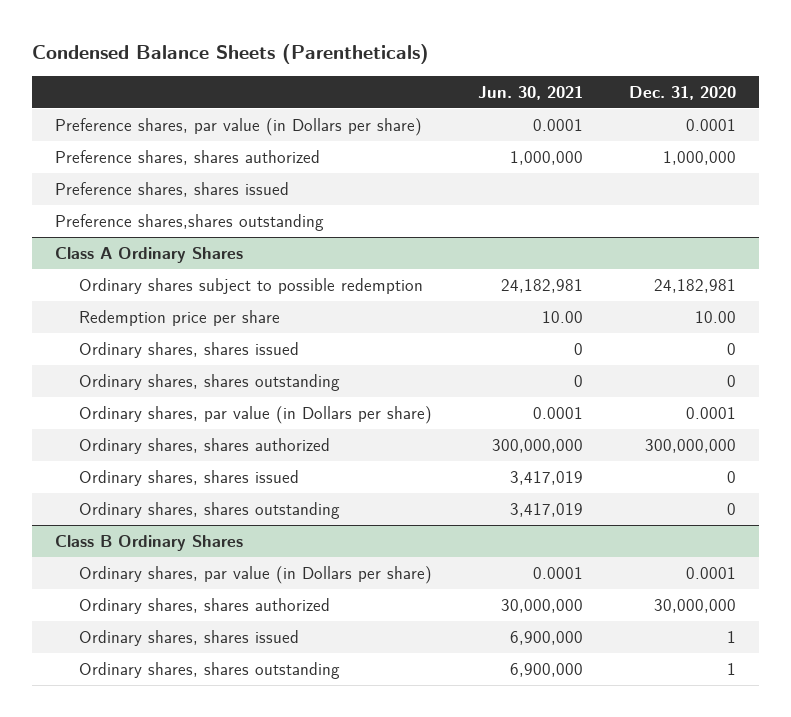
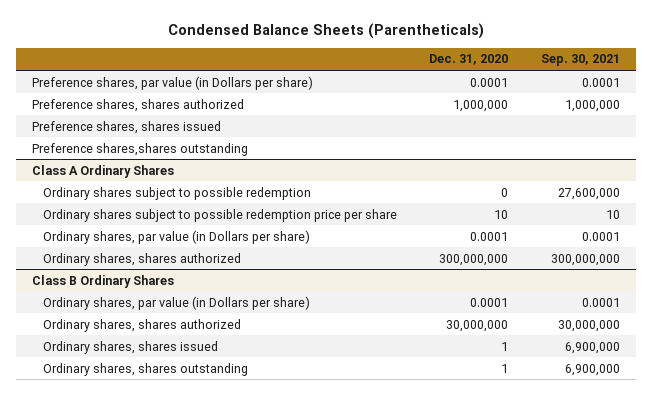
- | Jun. 30, 2021 | Dec. 31, 2020
+ | Dec. 31, 2020 | Sep. 30, 2021
@ Class A Ordinary Shares
- Ordinary shares subject to possible redemption | 24,182,981 | 24,182,981
- Redemption price per share | 10.00 | 10.00
- Ordinary shares, shares issued | 0 | 0
- Ordinary shares, shares outstanding | 0 | 0
+ Ordinary shares subject to possible redemption | 0 | 27,600,000
+ Ordinary shares subject to possible redemption price per share | 10 | 10
- Ordinary shares, shares issued | 3,417,019 | 0
- Ordinary shares, shares outstanding | 3,417,019 | 0

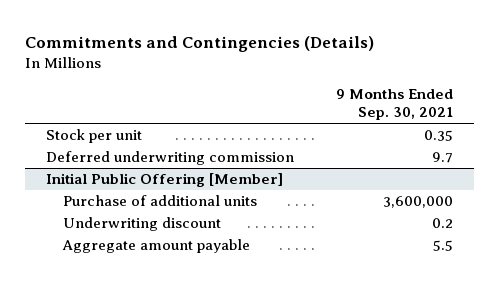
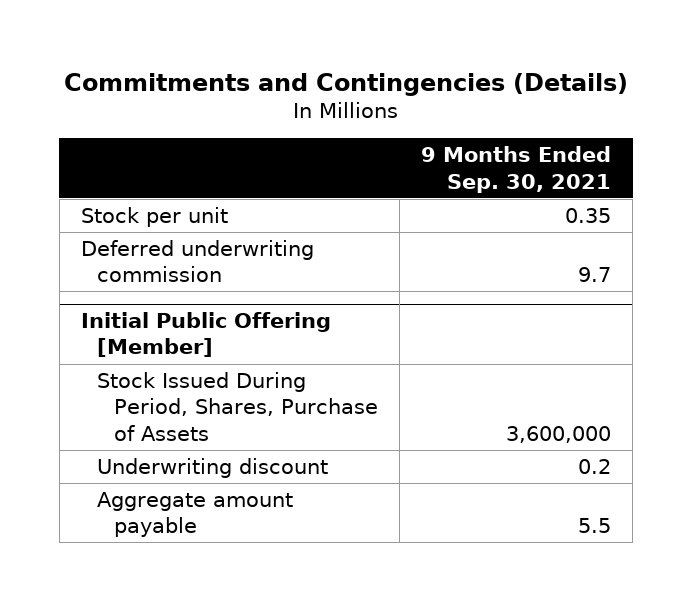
@ Initial Public Offering [Member]
- Purchase of additional units | 3,600,000
+ Stock Issued During Period, Shares, Purchase of Assets | 3,600,000

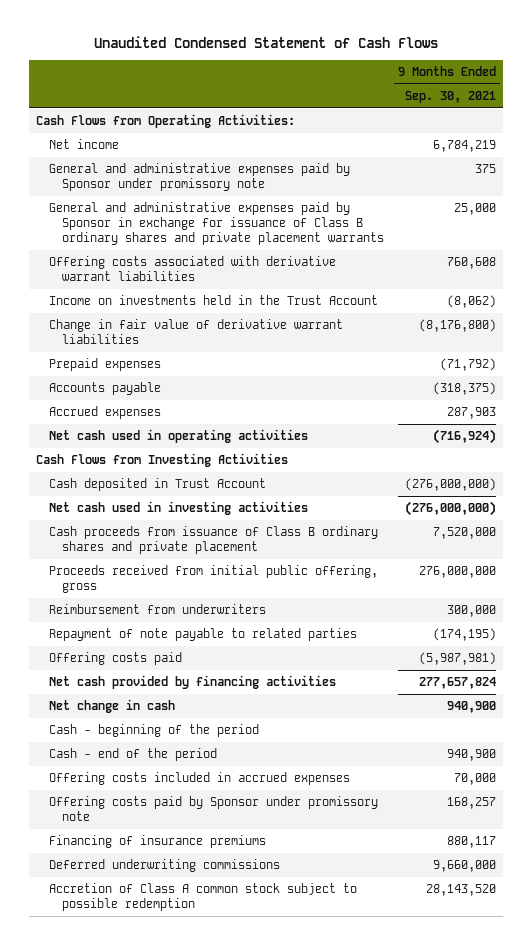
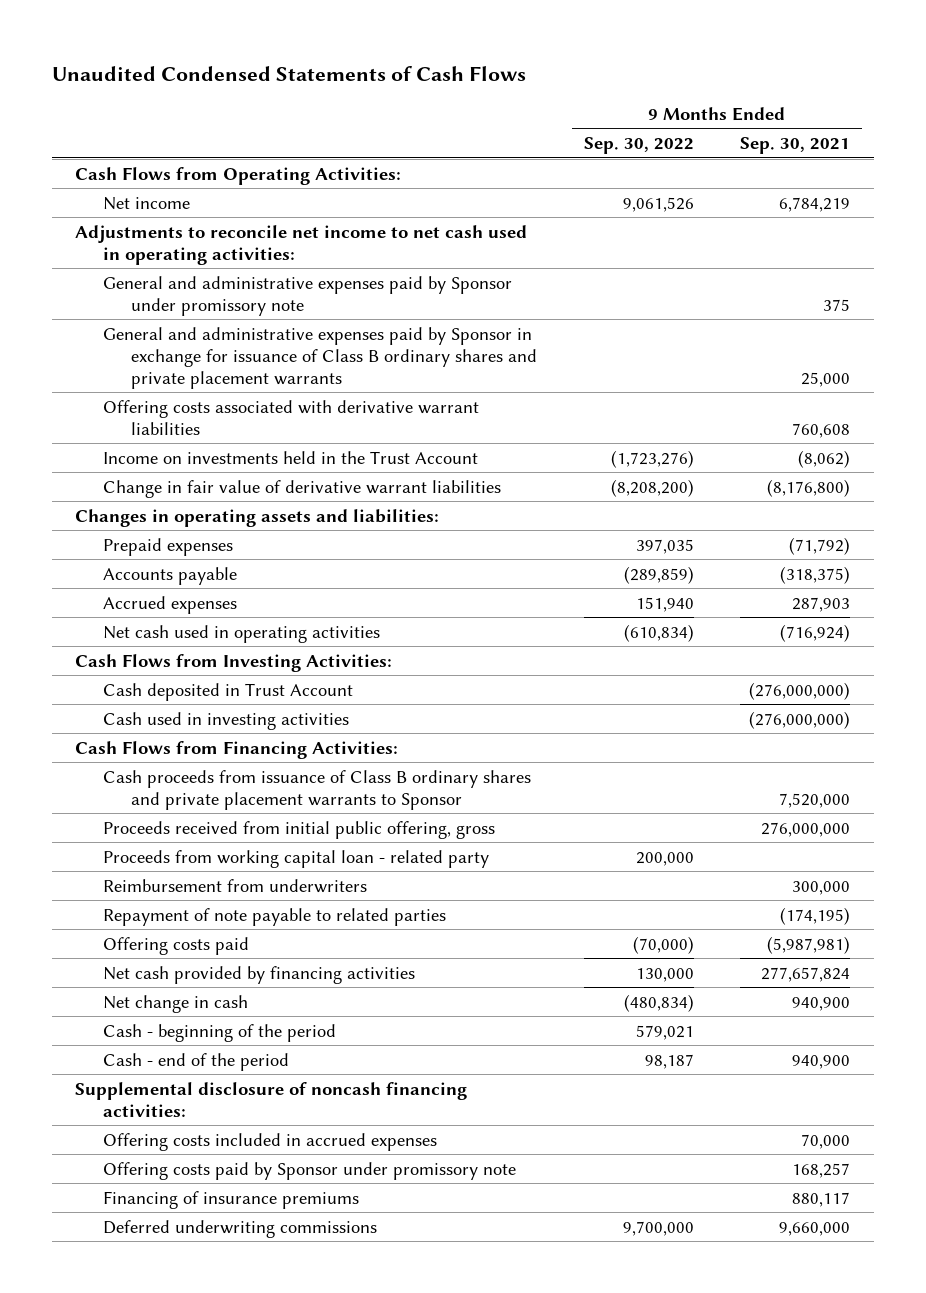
- Unaudited Condensed Statement of Cash Flows
+ Unaudited Condensed Statements of Cash Flows
- | 9 Months Ended Sep. 30, 2021
+ | 9 Months Ended Sep. 30, 2022 | 9 Months Ended Sep. 30, 2021
+ Adjustments to reconcile net income to net cash used in operating activities:
+ Changes in operating assets and liabilities:
- Cash Flows from Investing Activities
+ Cash Flows from Investing Activities:
- Net cash used in investing activities | (276,000,000)
- Cash proceeds from issuance of Class B ordinary shares and private placement | 7,520,000
+ Cash used in investing activities | | (276,000,000)
+ Cash Flows from Financing Activities:
+ Cash proceeds from issuance of Class B ordinary shares and private placement warrants to Sponsor | | 7,520,000
+ Proceeds from working capital loan - related party | 200,000 |
+ Supplemental disclosure of noncash financing activities:
- Accretion of Class A common stock subject to possible redemption | 28,143,520

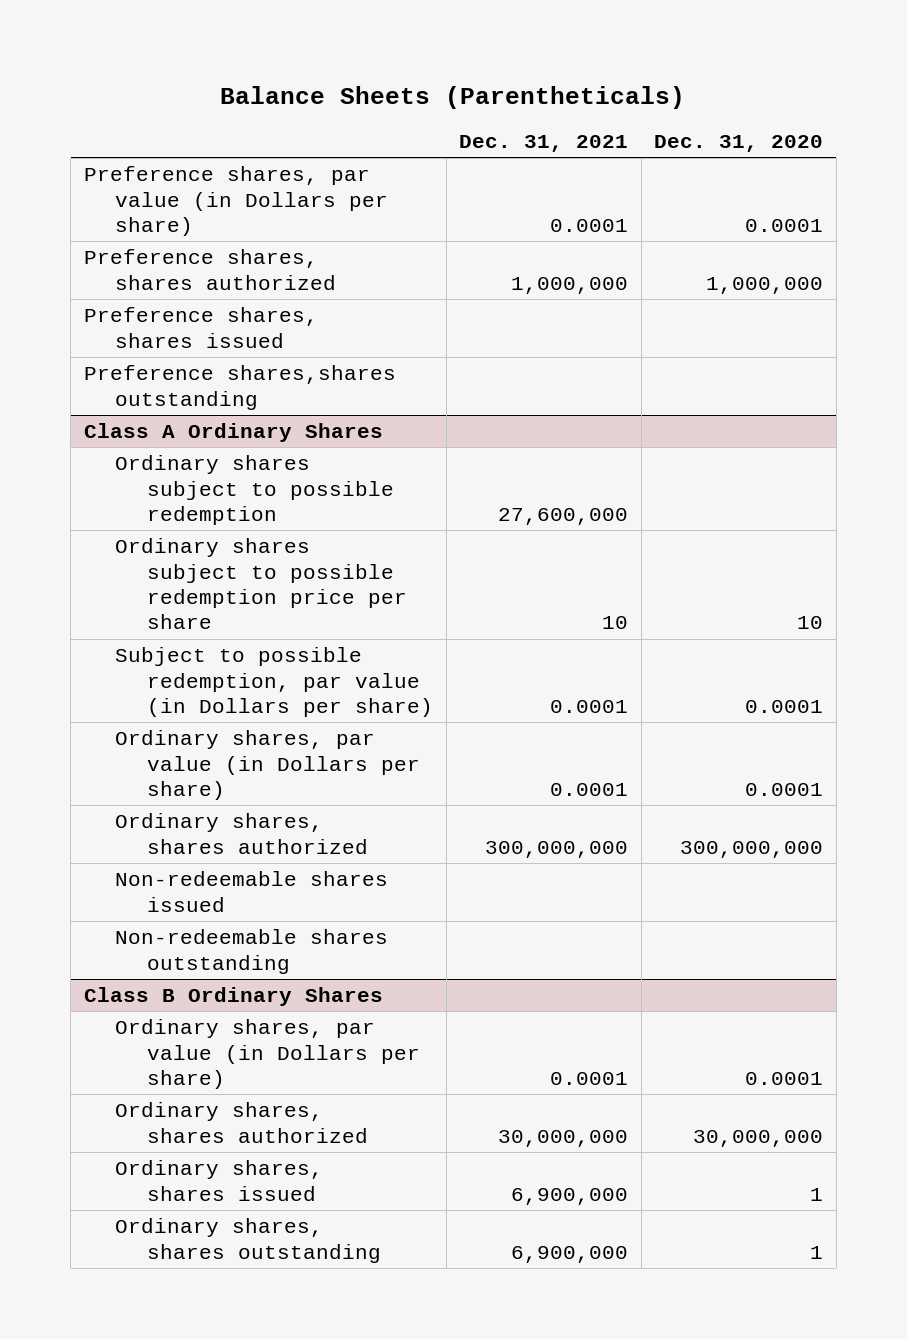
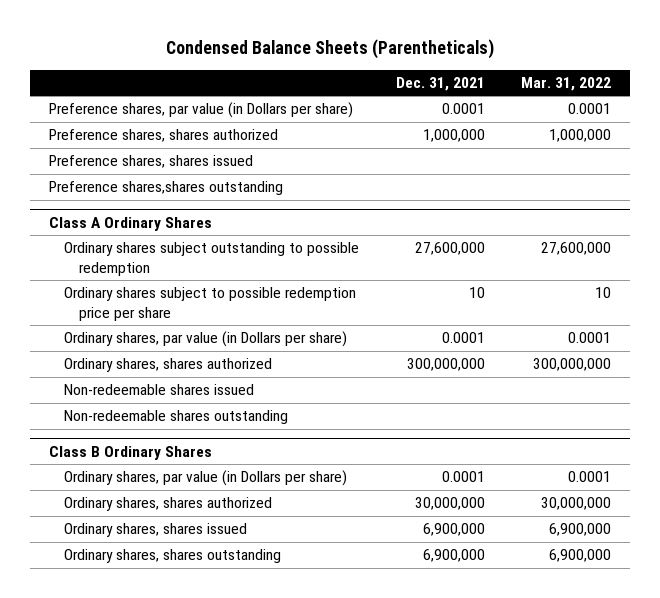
- Balance Sheets (Parentheticals)
+ Condensed Balance Sheets (Parentheticals)
- | Dec. 31, 2021 | Dec. 31, 2020
+ | Dec. 31, 2021 | Mar. 31, 2022
@ Class A Ordinary Shares
- Ordinary shares subject to possible redemption | 27,600,000 |
+ Ordinary shares subject outstanding to possible redemption | 27,600,000 | 27,600,000
- Subject to possible redemption, par value (in Dollars per share) | 0.0001 | 0.0001

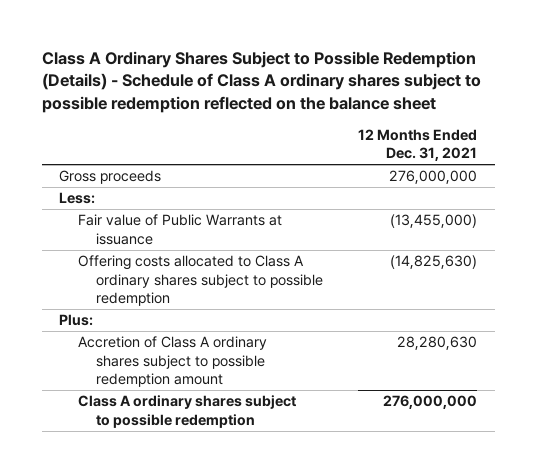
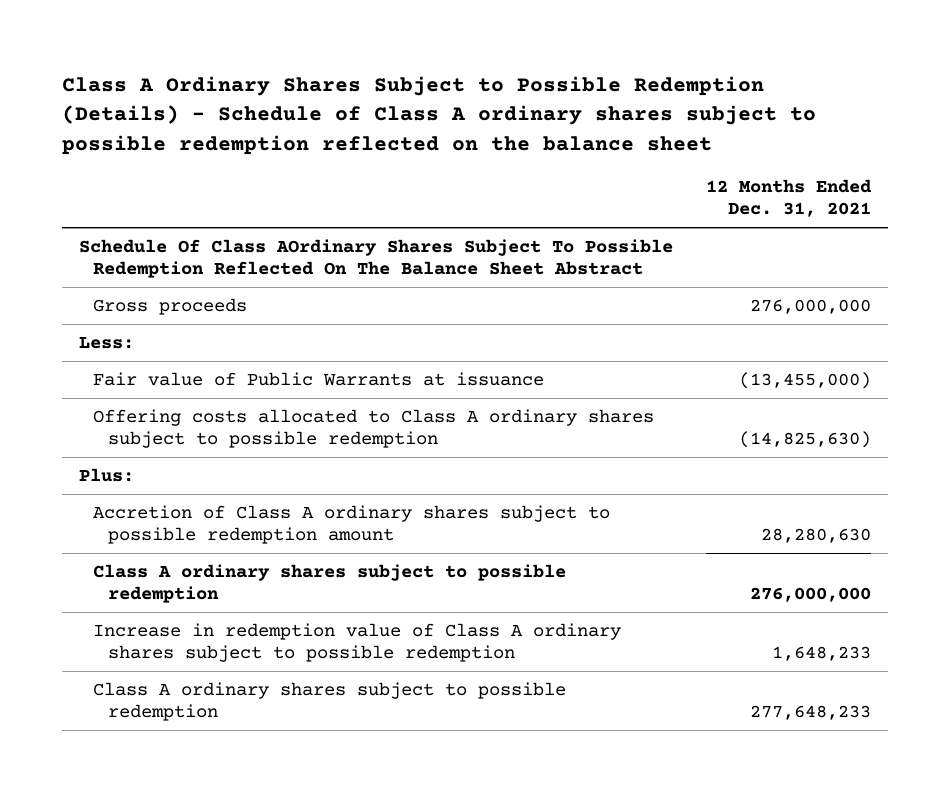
+ Schedule Of Class AOrdinary Shares Subject To Possible Redemption Reflected On The Balance Sheet Abstract
+ Increase in redemption value of Class A ordinary shares subject to possible redemption | 1,648,233
+ Class A ordinary shares subject to possible redemption | 277,648,233

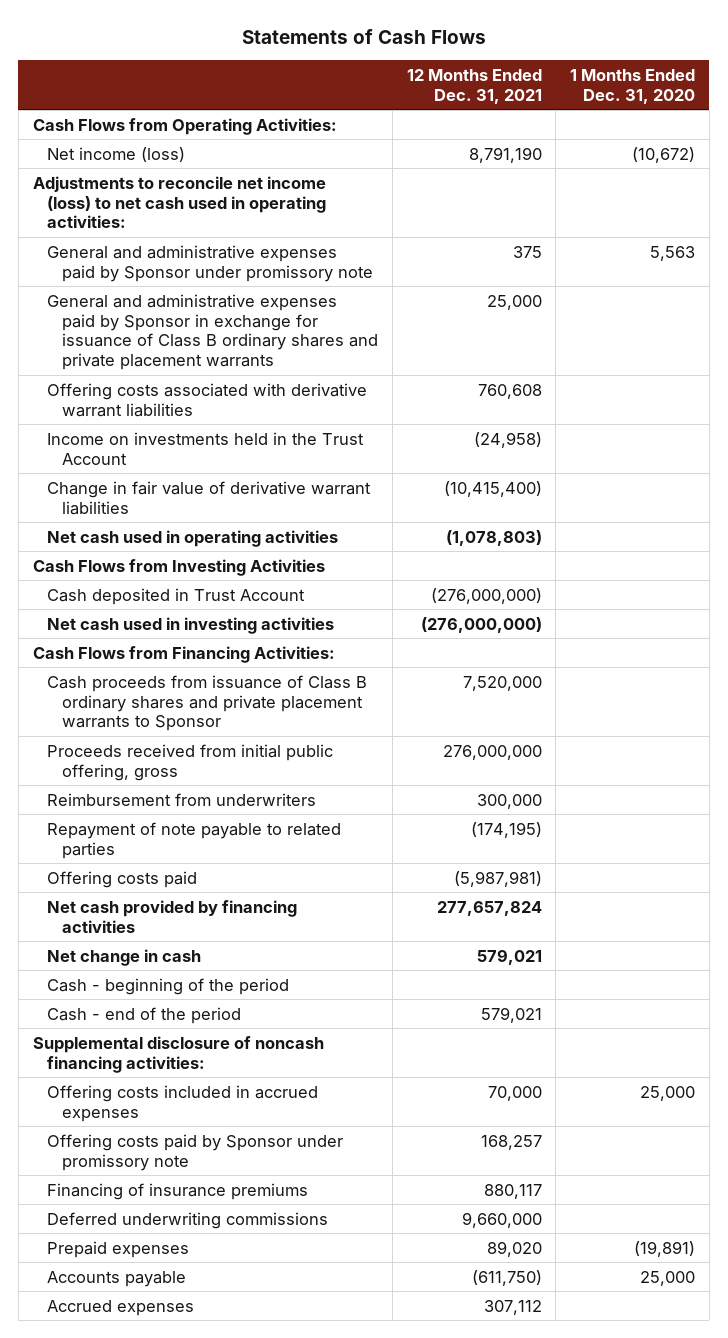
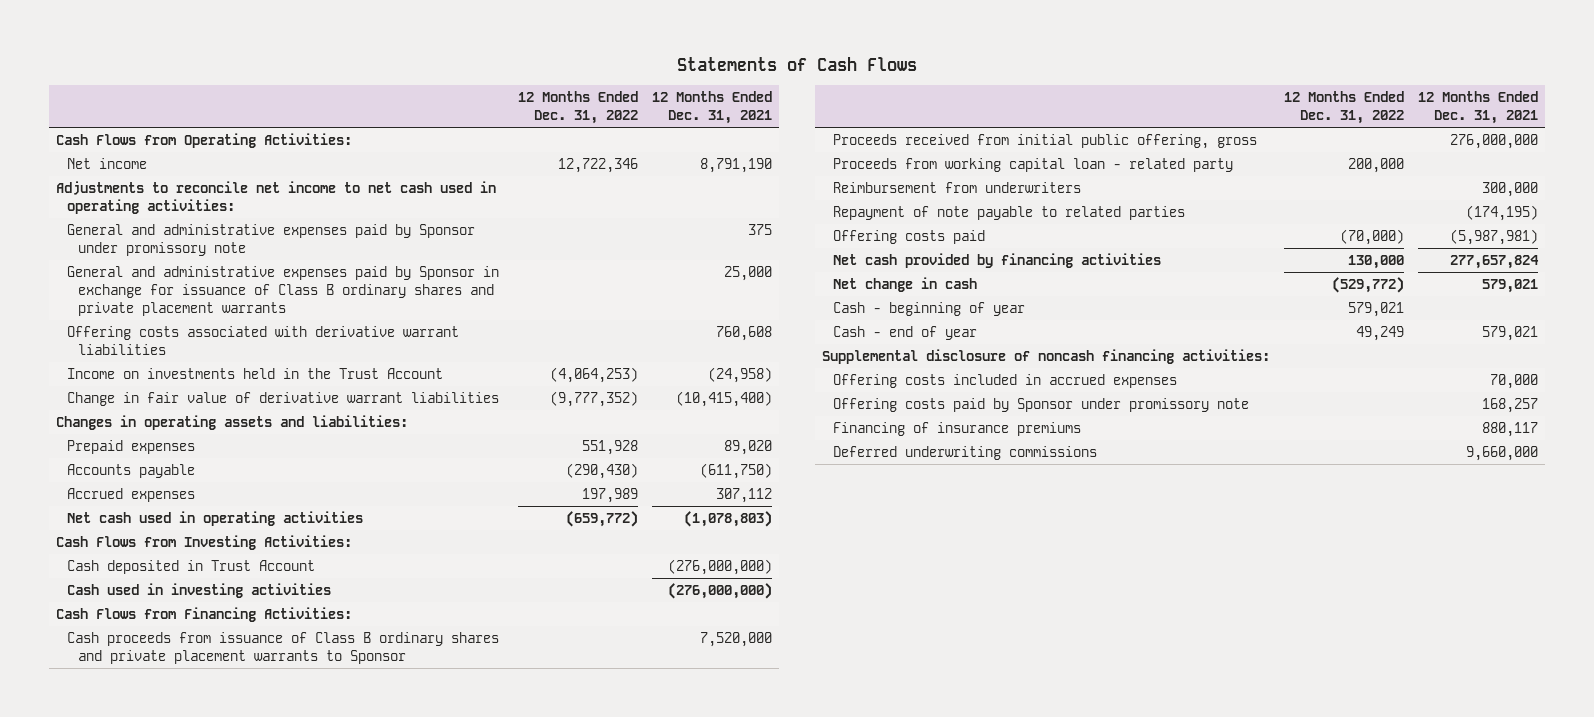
- | 12 Months Ended Dec. 31, 2021 | 1 Months Ended Dec. 31, 2020
+ | 12 Months Ended Dec. 31, 2022 | 12 Months Ended Dec. 31, 2021
- Net income (loss) | 8,791,190 | (10,672)
- Adjustments to reconcile net income (loss) to net cash used in operating activities:
+ Net income | 12,722,346 | 8,791,190
+ Adjustments to reconcile net income to net cash used in operating activities:
+ Changes in operating assets and liabilities:
moved up: Prepaid expenses | 551,928 | 89,020
moved up: Accounts payable | (290,430) | (611,750)
moved up: Accrued expenses | 197,989 | 307,112
- Cash Flows from Investing Activities
+ Cash Flows from Investing Activities:
- Net cash used in investing activities | (276,000,000) |
+ Cash used in investing activities | | (276,000,000)
+ Proceeds from working capital loan - related party | 200,000 |
- Cash - beginning of the period
- Cash - end of the period | 579,021 |
+ Cash - beginning of year | 579,021 |
+ Cash - end of year | 49,249 | 579,021

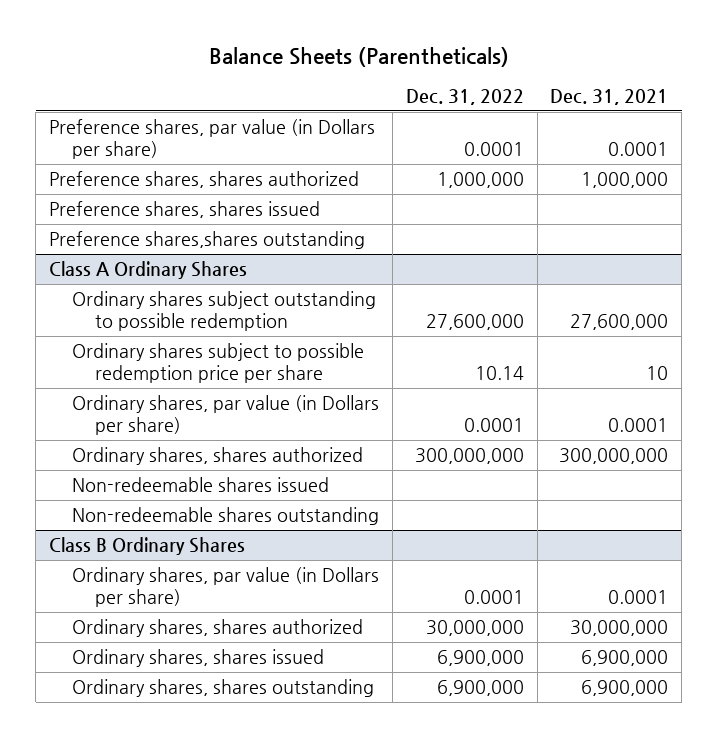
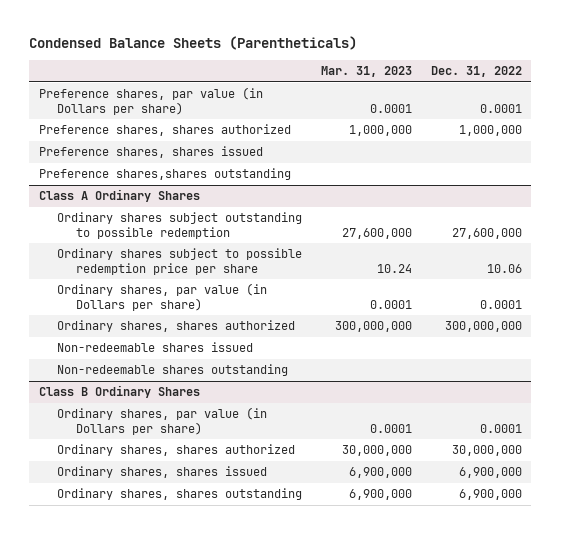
- Balance Sheets (Parentheticals)
+ Condensed Balance Sheets (Parentheticals)
- | Dec. 31, 2022 | Dec. 31, 2021
+ | Mar. 31, 2023 | Dec. 31, 2022
@ Class A Ordinary Shares
- Ordinary shares subject to possible redemption price per share | 10.14 | 10
+ Ordinary shares subject to possible redemption price per share | 10.24 | 10.06

